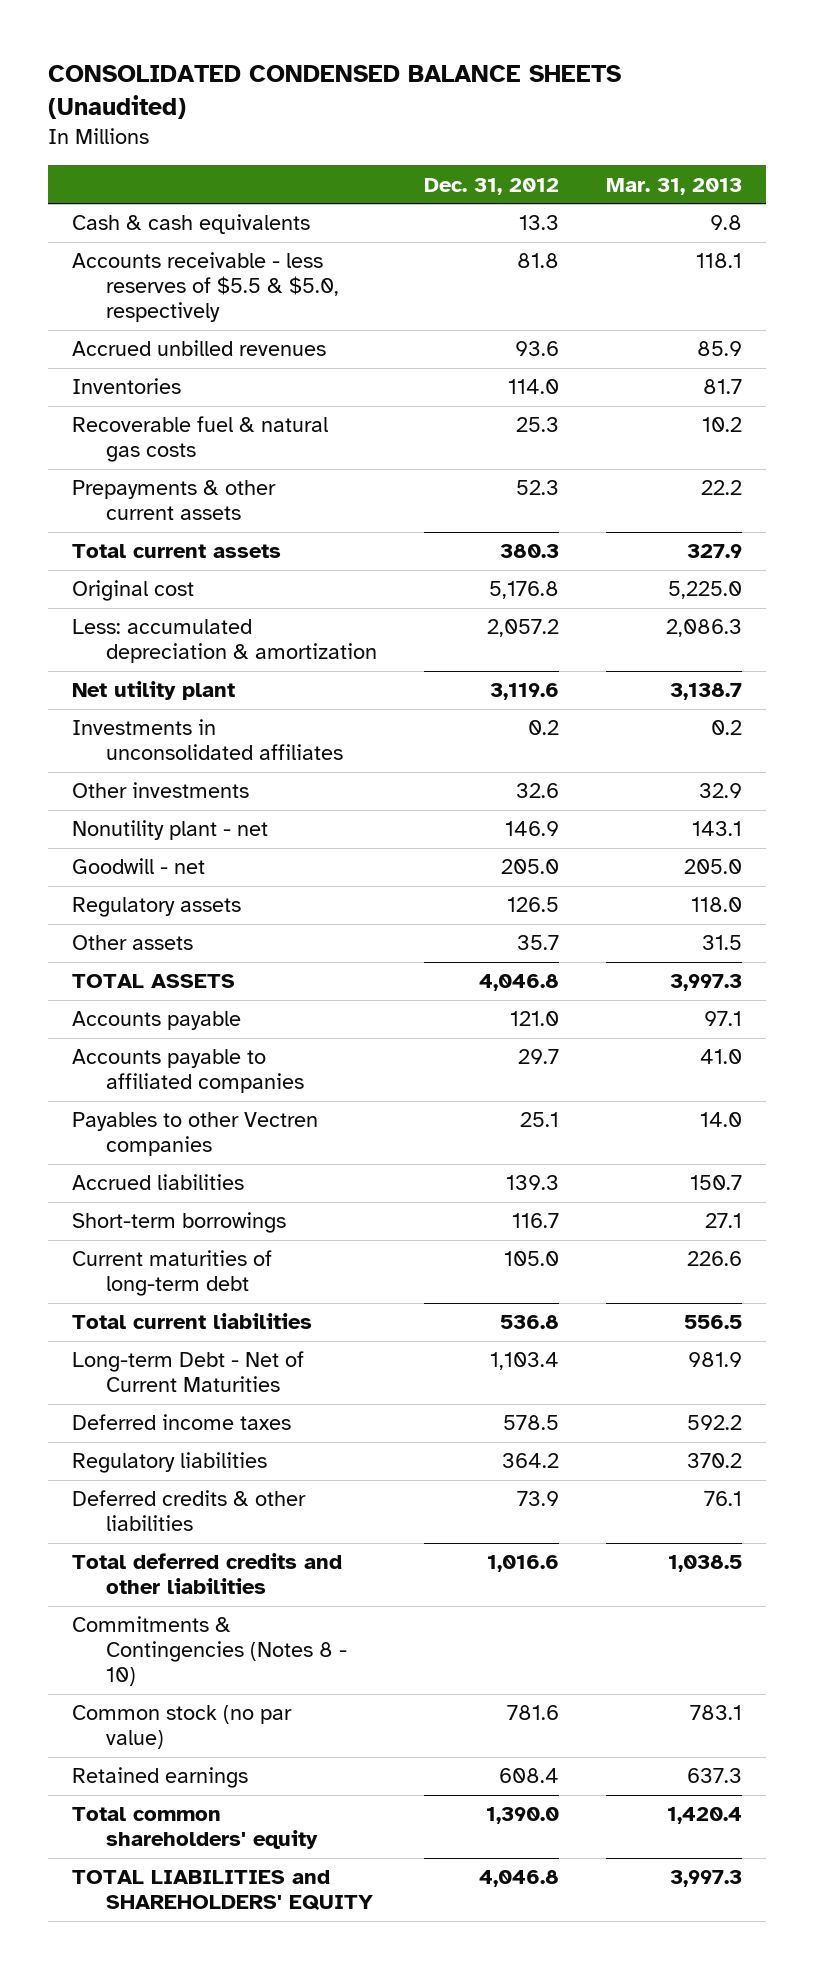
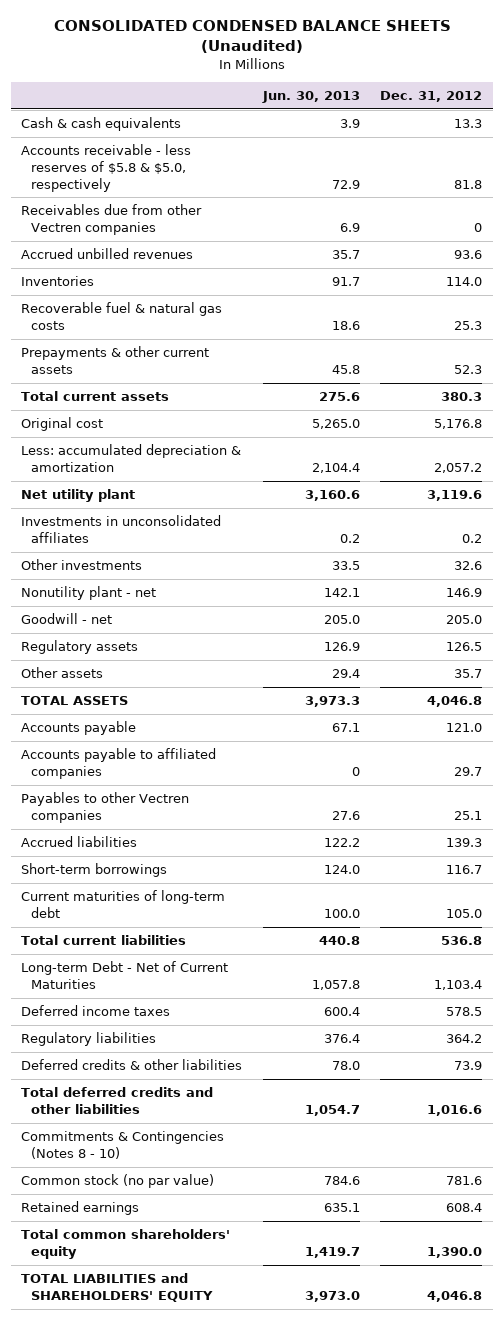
- | Dec. 31, 2012 | Mar. 31, 2013
+ | Jun. 30, 2013 | Dec. 31, 2012
- Accounts receivable - less reserves of $5.5 & $5.0, respectively | 81.8 | 118.1
+ Accounts receivable - less reserves of $5.8 & $5.0, respectively | 72.9 | 81.8
+ Receivables due from other Vectren companies | 6.9 | 0

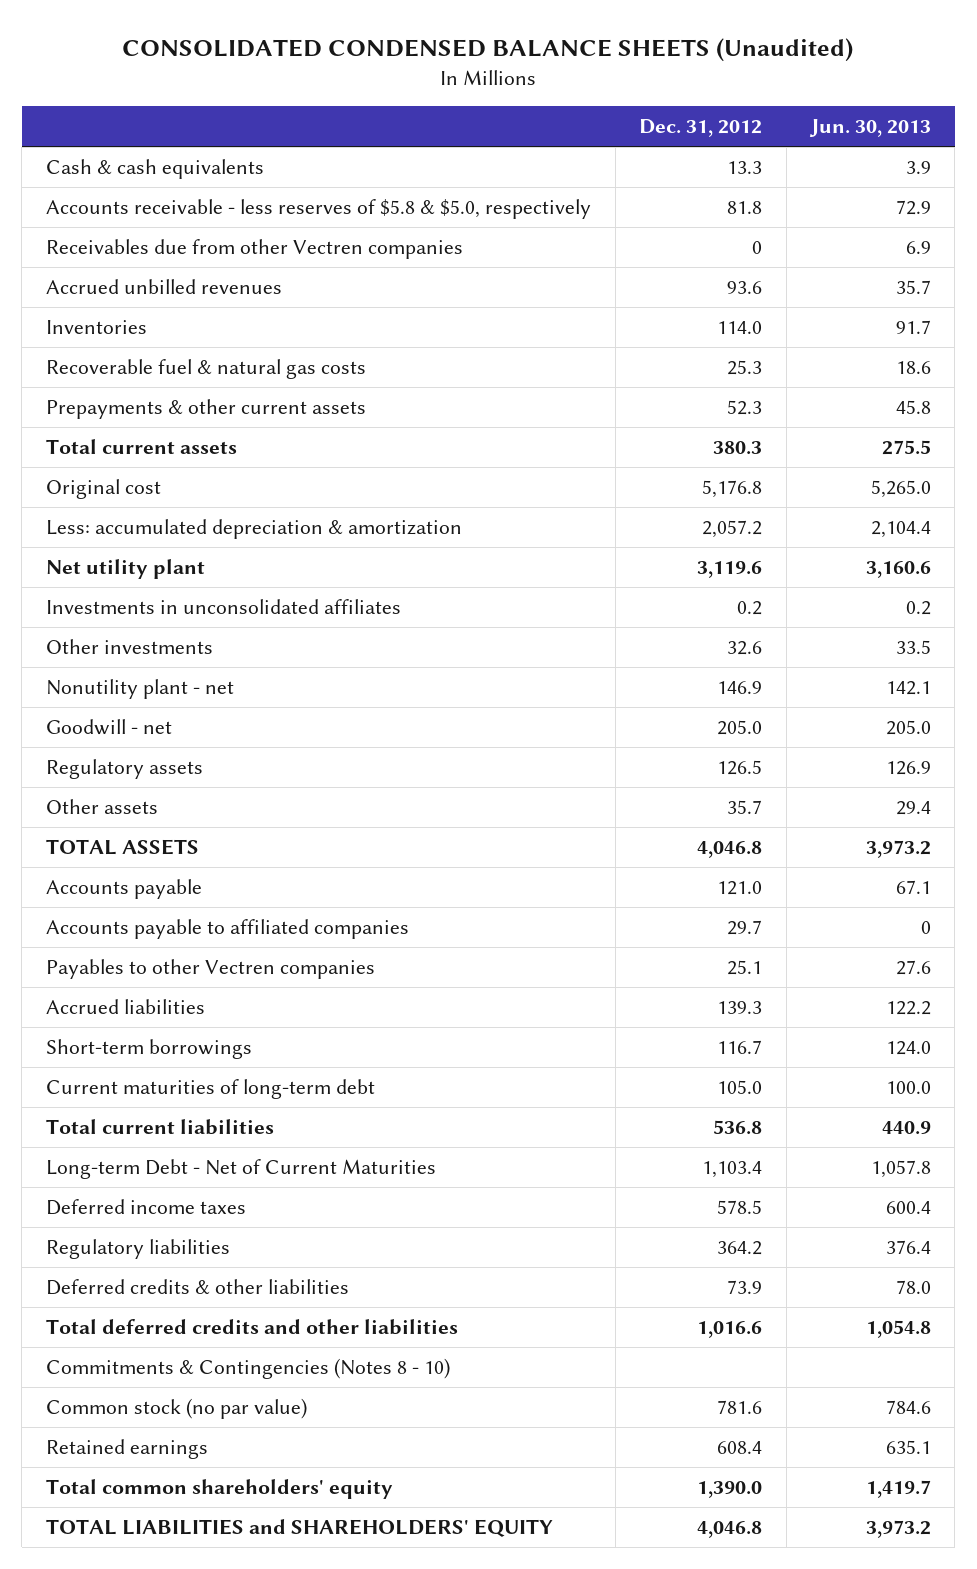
- | Jun. 30, 2013 | Dec. 31, 2012
+ | Dec. 31, 2012 | Jun. 30, 2013
- Total current assets | 275.6 | 380.3
+ Total current assets | 380.3 | 275.5
- TOTAL ASSETS | 3,973.3 | 4,046.8
+ TOTAL ASSETS | 4,046.8 | 3,973.2
- Total current liabilities | 440.8 | 536.8
+ Total current liabilities | 536.8 | 440.9
- Total deferred credits and other liabilities | 1,054.7 | 1,016.6
+ Total deferred credits and other liabilities | 1,016.6 | 1,054.8
- TOTAL LIABILITIES and SHAREHOLDERS' EQUITY | 3,973.0 | 4,046.8
+ TOTAL LIABILITIES and SHAREHOLDERS' EQUITY | 4,046.8 | 3,973.2

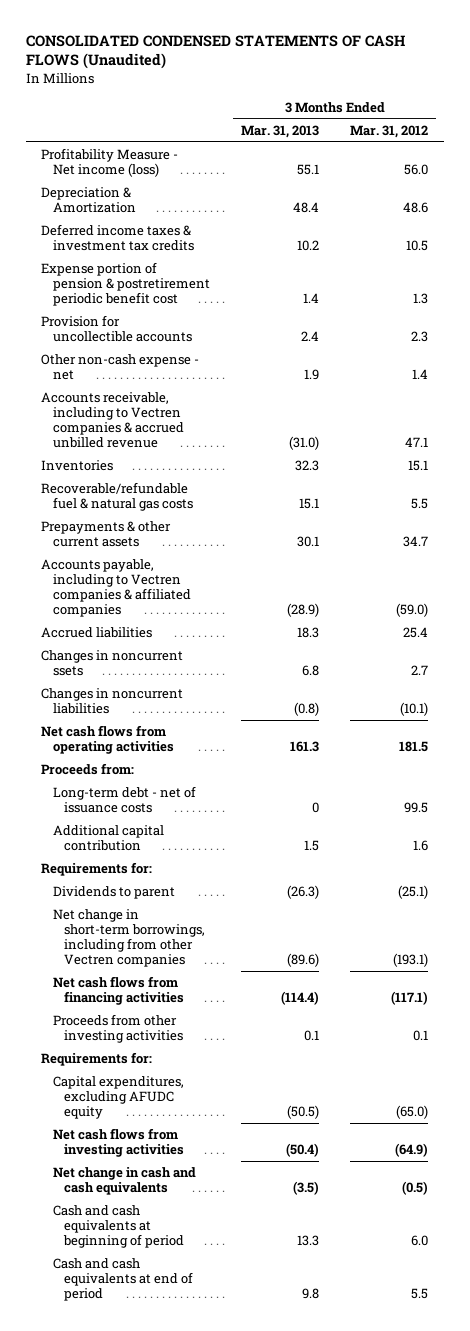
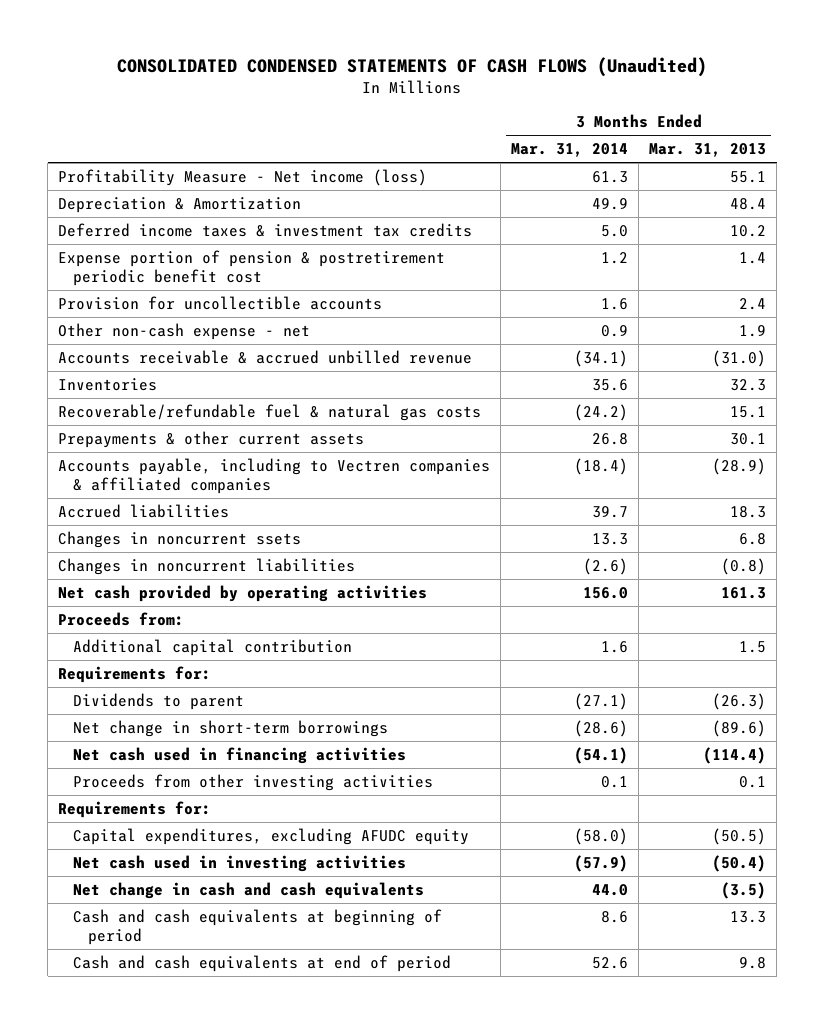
- | 3 Months Ended Mar. 31, 2013 | 3 Months Ended Mar. 31, 2012
+ | 3 Months Ended Mar. 31, 2014 | 3 Months Ended Mar. 31, 2013
- Accounts receivable, including to Vectren companies & accrued unbilled revenue | (31.0) | 47.1
+ Accounts receivable & accrued unbilled revenue | (34.1) | (31.0)
- Net cash flows from operating activities | 161.3 | 181.5
+ Net cash provided by operating activities | 156.0 | 161.3
- Long-term debt - net of issuance costs | 0 | 99.5
- Net change in short-term borrowings, including from other Vectren companies | (89.6) | (193.1)
- Net cash flows from financing activities | (114.4) | (117.1)
+ Net change in short-term borrowings | (28.6) | (89.6)
+ Net cash used in financing activities | (54.1) | (114.4)
- Net cash flows from investing activities | (50.4) | (64.9)
+ Net cash used in investing activities | (57.9) | (50.4)

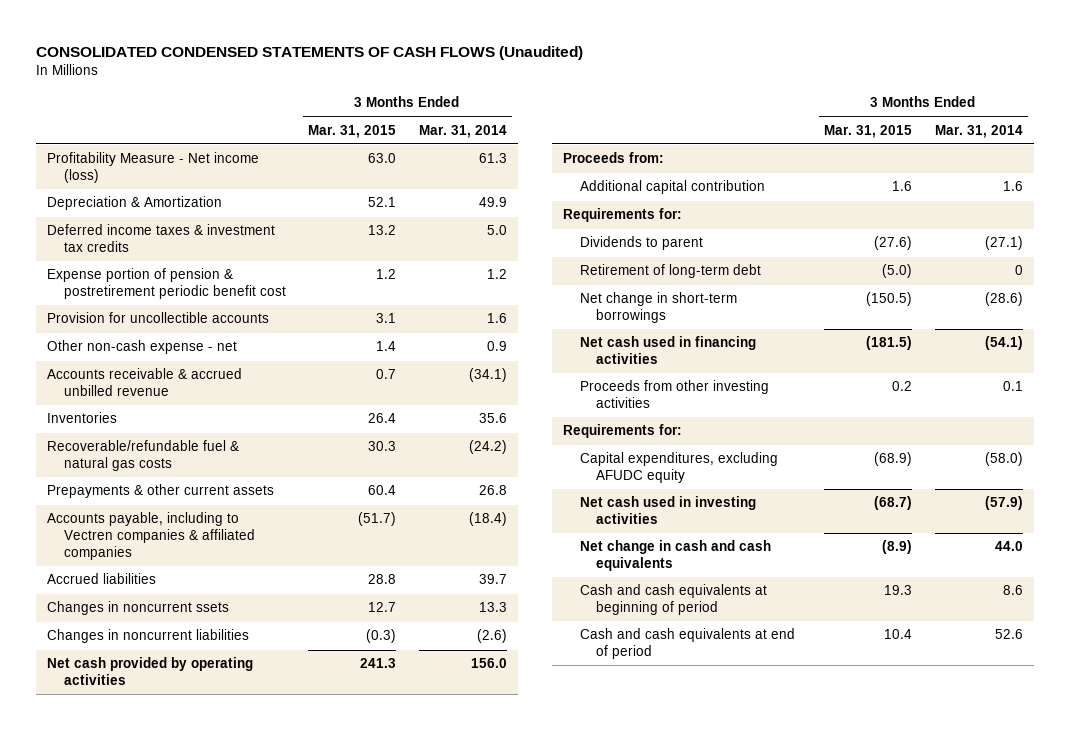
- | 3 Months Ended Mar. 31, 2014 | 3 Months Ended Mar. 31, 2013
+ | 3 Months Ended Mar. 31, 2015 | 3 Months Ended Mar. 31, 2014
+ Retirement of long-term debt | (5.0) | 0

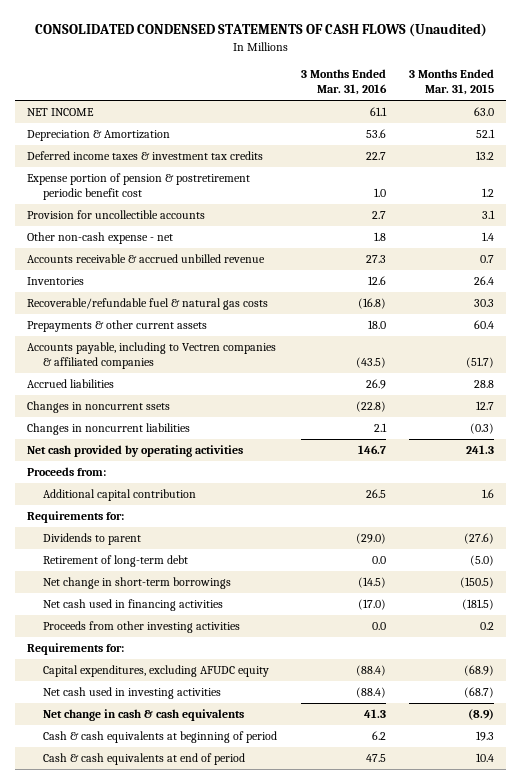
- | 3 Months Ended Mar. 31, 2015 | 3 Months Ended Mar. 31, 2014
+ | 3 Months Ended Mar. 31, 2016 | 3 Months Ended Mar. 31, 2015
- Profitability Measure - Net income (loss) | 63.0 | 61.3
+ NET INCOME | 61.1 | 63.0
- Net change in cash and cash equivalents | (8.9) | 44.0
- Cash and cash equivalents at beginning of period | 19.3 | 8.6
- Cash and cash equivalents at end of period | 10.4 | 52.6
+ Net change in cash & cash equivalents | 41.3 | (8.9)
+ Cash & cash equivalents at beginning of period | 6.2 | 19.3
+ Cash & cash equivalents at end of period | 47.5 | 10.4

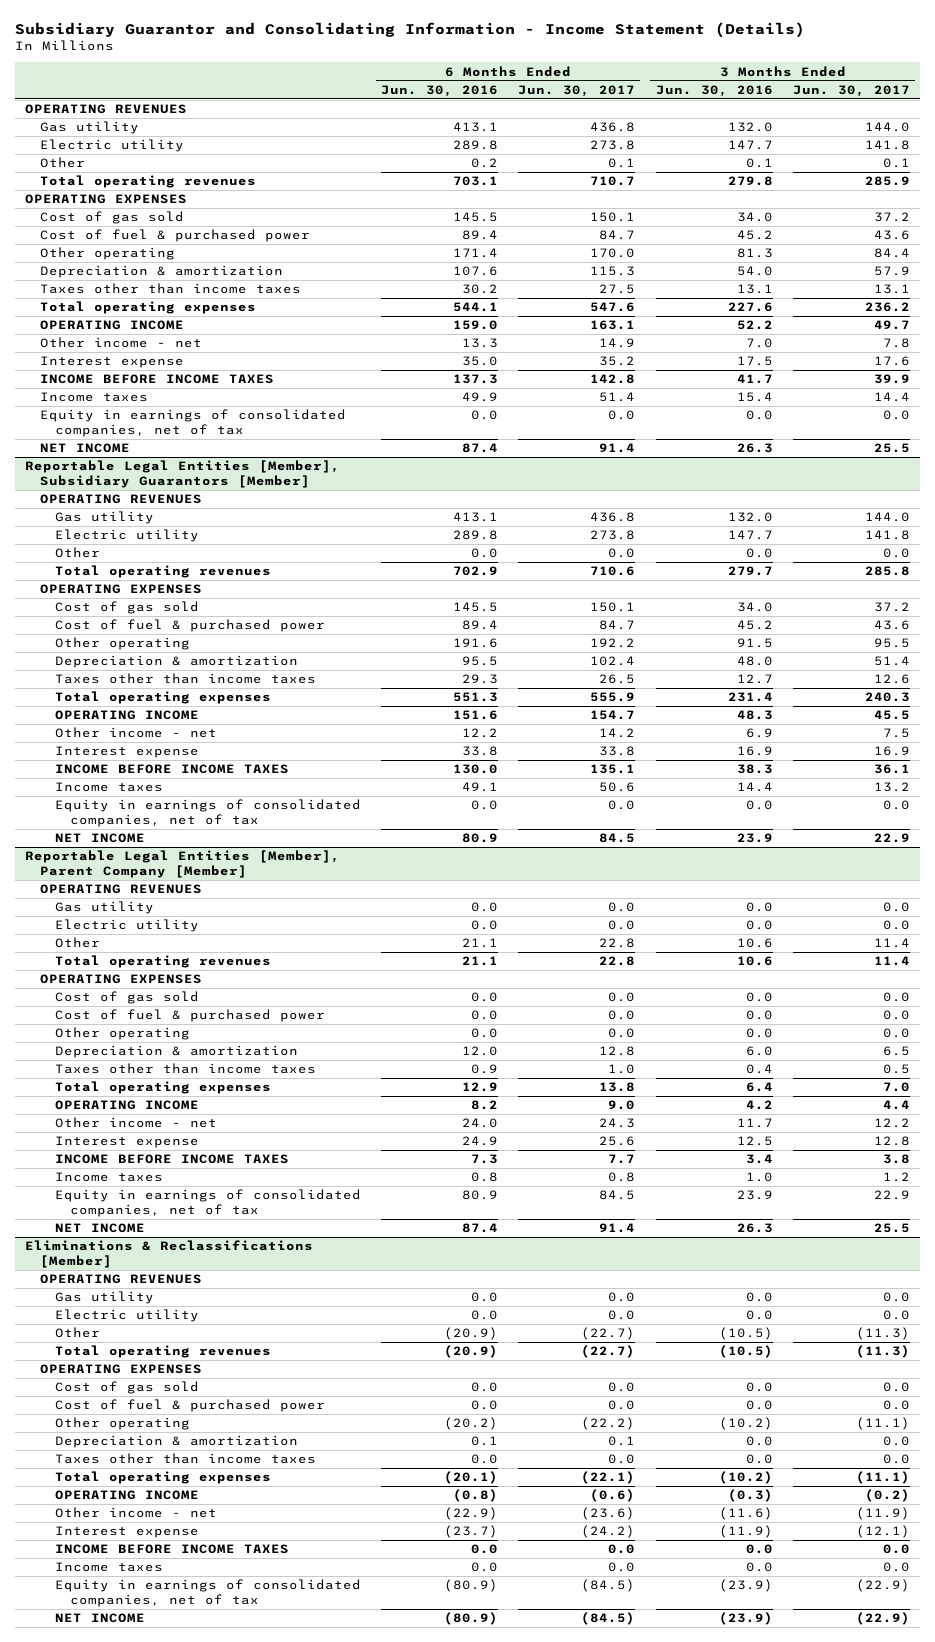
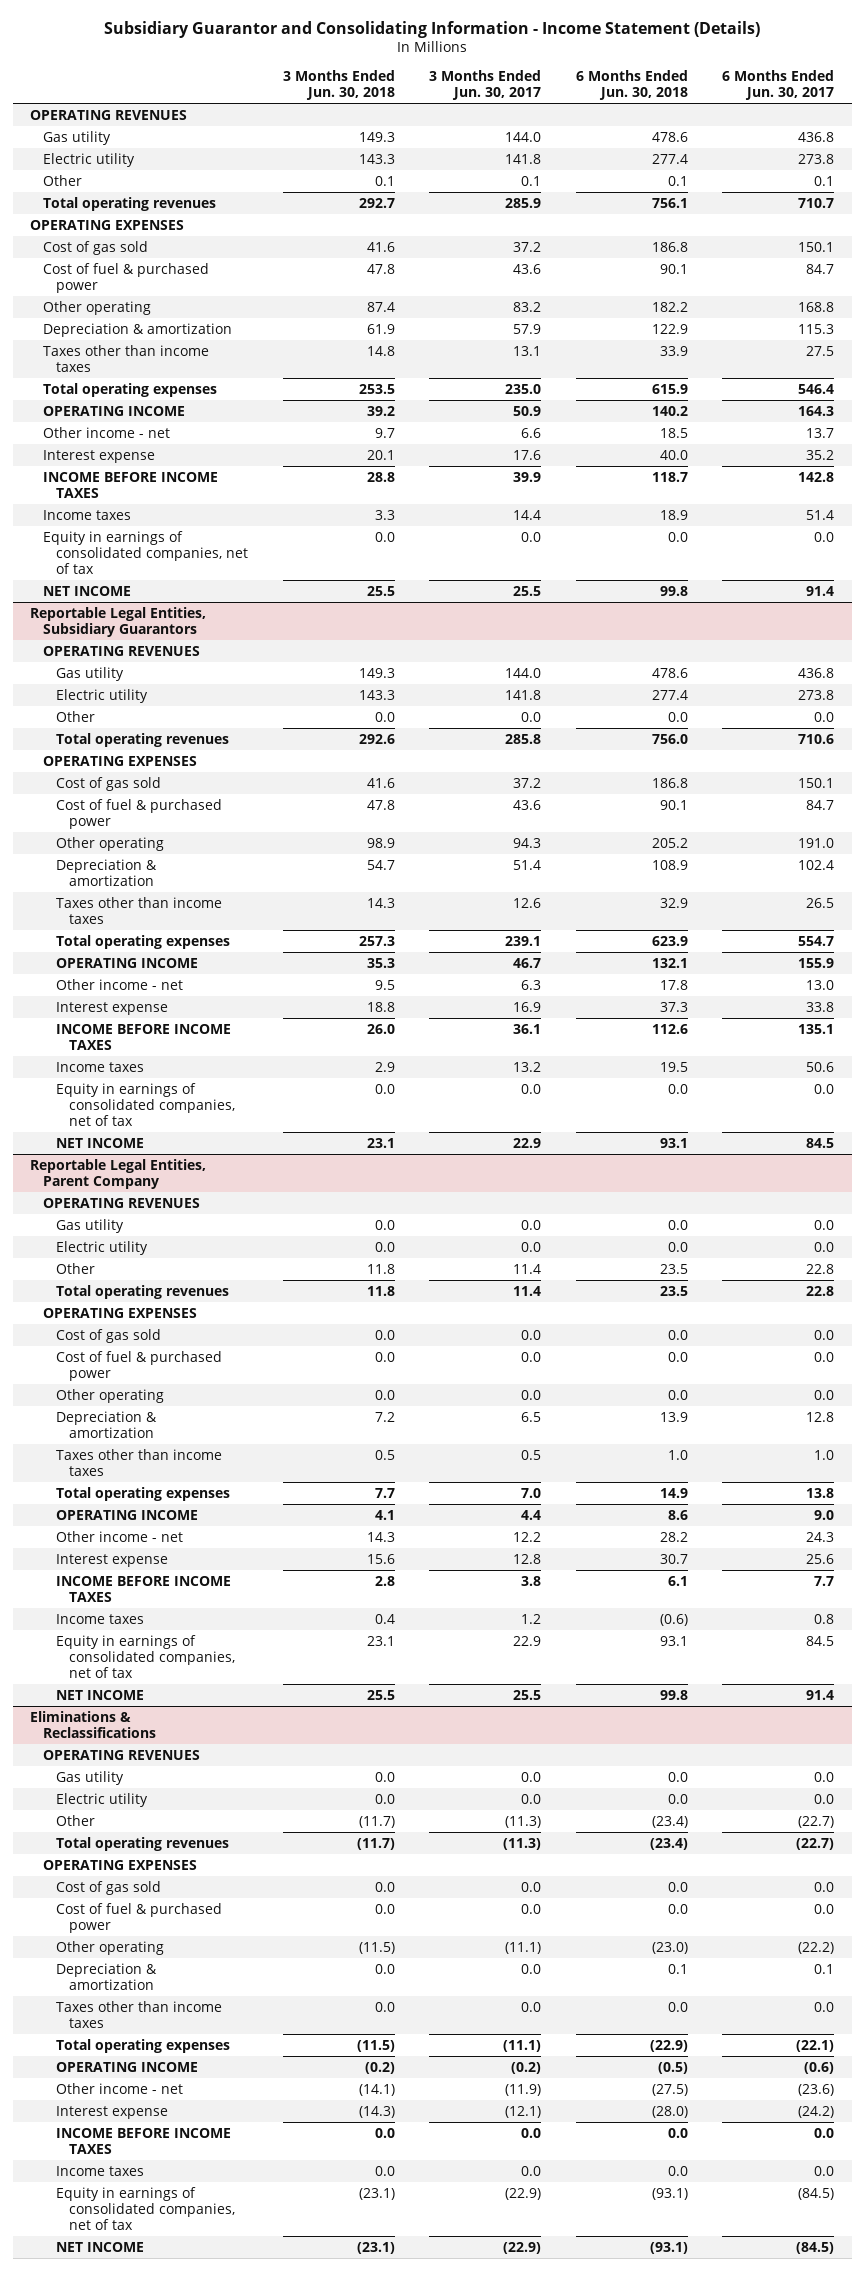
- | 6 Months Ended Jun. 30, 2016 | 6 Months Ended Jun. 30, 2017 | 3 Months Ended Jun. 30, 2016 | 3 Months Ended Jun. 30, 2017
+ | 3 Months Ended Jun. 30, 2018 | 3 Months Ended Jun. 30, 2017 | 6 Months Ended Jun. 30, 2018 | 6 Months Ended Jun. 30, 2017
- Other operating | 171.4 | 170.0 | 81.3 | 84.4
+ Other operating | 87.4 | 83.2 | 182.2 | 168.8
- Total operating expenses | 544.1 | 547.6 | 227.6 | 236.2
- OPERATING INCOME | 159.0 | 163.1 | 52.2 | 49.7
- Other income - net | 13.3 | 14.9 | 7.0 | 7.8
+ Total operating expenses | 253.5 | 235.0 | 615.9 | 546.4
+ OPERATING INCOME | 39.2 | 50.9 | 140.2 | 164.3
+ Other income - net | 9.7 | 6.6 | 18.5 | 13.7
- Reportable Legal Entities [Member], Subsidiary Guarantors [Member]
+ Reportable Legal Entities, Subsidiary Guarantors
- Other operating | 191.6 | 192.2 | 91.5 | 95.5
+ Other operating | 98.9 | 94.3 | 205.2 | 191.0
- Total operating expenses | 551.3 | 555.9 | 231.4 | 240.3
- OPERATING INCOME | 151.6 | 154.7 | 48.3 | 45.5
- Other income - net | 12.2 | 14.2 | 6.9 | 7.5
+ Total operating expenses | 257.3 | 239.1 | 623.9 | 554.7
+ OPERATING INCOME | 35.3 | 46.7 | 132.1 | 155.9
+ Other income - net | 9.5 | 6.3 | 17.8 | 13.0
- Reportable Legal Entities [Member], Parent Company [Member]
+ Reportable Legal Entities, Parent Company
- Eliminations & Reclassifications [Member]
+ Eliminations & Reclassifications

